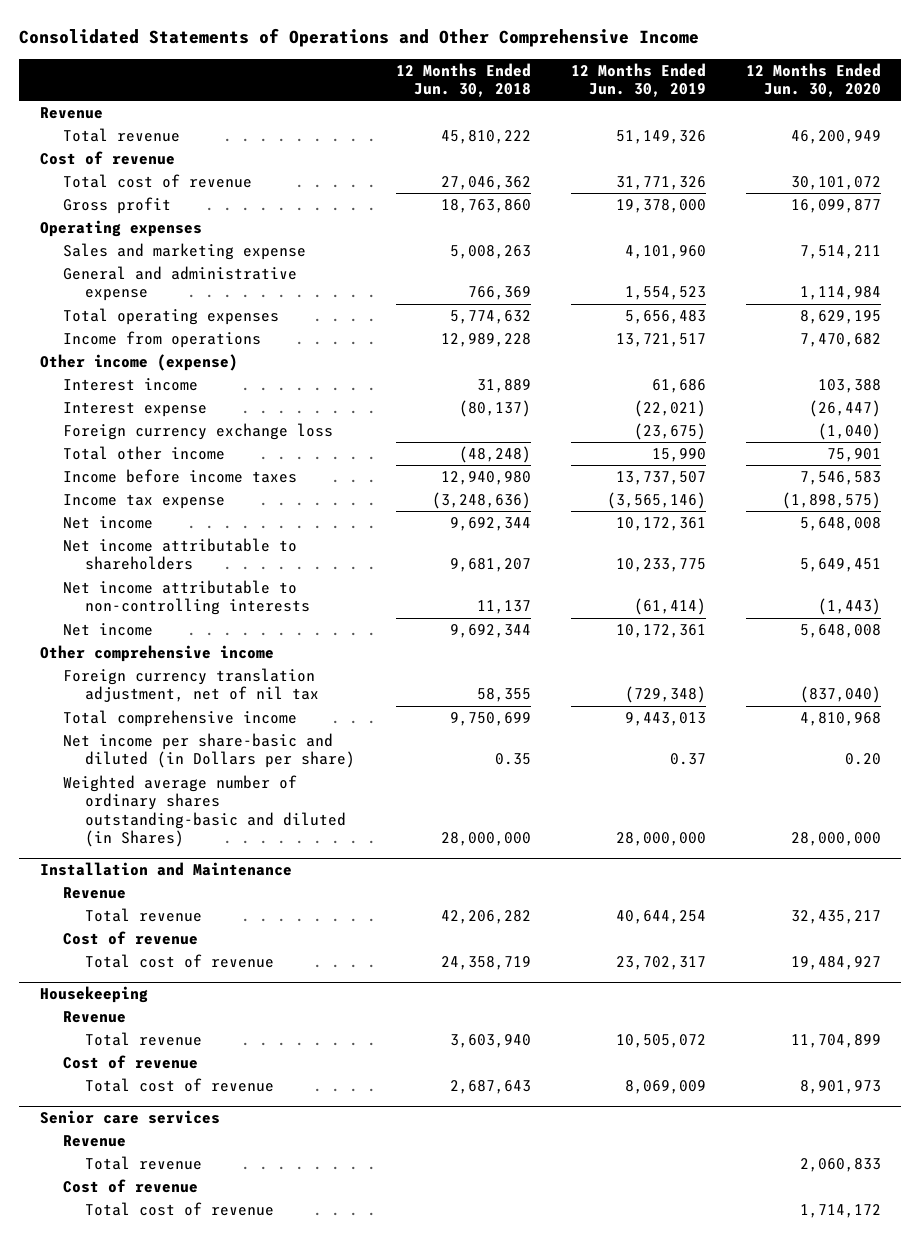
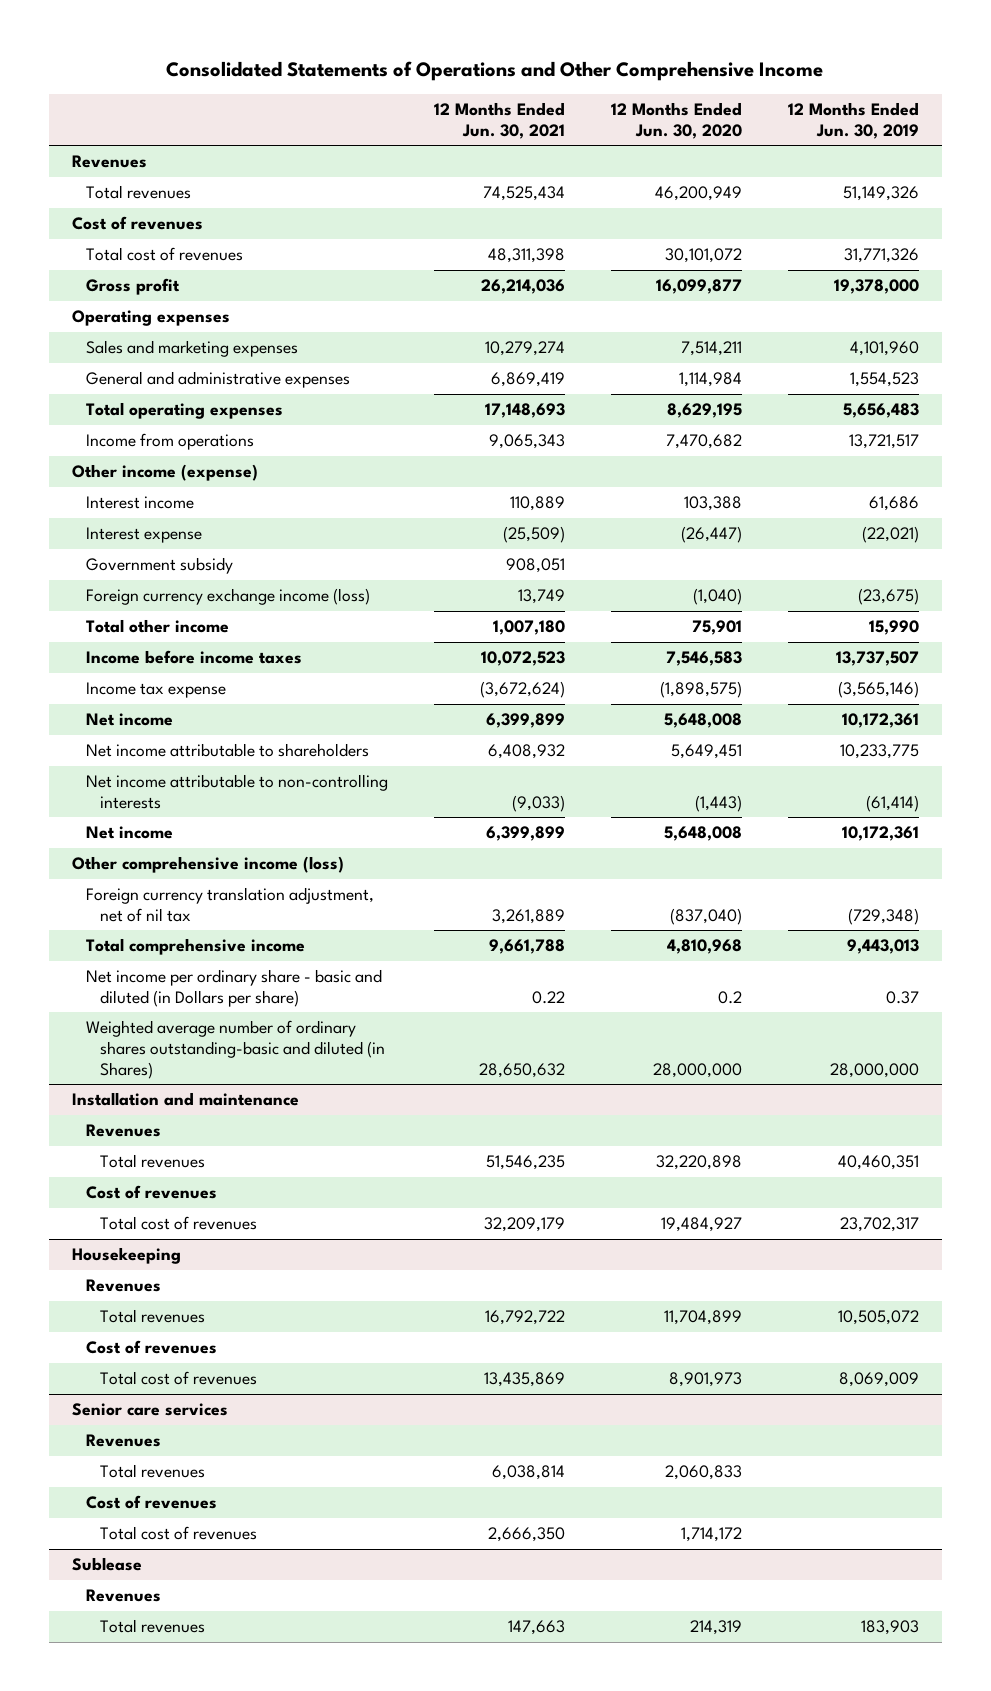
- | 12 Months Ended Jun. 30, 2018 | 12 Months Ended Jun. 30, 2019 | 12 Months Ended Jun. 30, 2020
+ | 12 Months Ended Jun. 30, 2021 | 12 Months Ended Jun. 30, 2020 | 12 Months Ended Jun. 30, 2019
- Revenue
- Total revenue | 45,810,222 | 51,149,326 | 46,200,949
- Cost of revenue
- Total cost of revenue | 27,046,362 | 31,771,326 | 30,101,072
+ Revenues
+ Total revenues | 74,525,434 | 46,200,949 | 51,149,326
+ Cost of revenues
+ Total cost of revenues | 48,311,398 | 30,101,072 | 31,771,326
- Sales and marketing expense | 5,008,263 | 4,101,960 | 7,514,211
- General and administrative expense | 766,369 | 1,554,523 | 1,114,984
+ Sales and marketing expenses | 10,279,274 | 7,514,211 | 4,101,960
+ General and administrative expenses | 6,869,419 | 1,114,984 | 1,554,523
- Foreign currency exchange loss | | (23,675) | (1,040)
+ Government subsidy | 908,051 | |
+ Foreign currency exchange income (loss) | 13,749 | (1,040) | (23,675)
- Other comprehensive income
+ Other comprehensive income (loss)
- Net income per share-basic and diluted (in Dollars per share) | 0.35 | 0.37 | 0.20
+ Net income per ordinary share - basic and diluted (in Dollars per share) | 0.22 | 0.2 | 0.37
- Installation and Maintenance
- Revenue
- Total revenue | 42,206,282 | 40,644,254 | 32,435,217
- Cost of revenue
- Total cost of revenue | 24,358,719 | 23,702,317 | 19,484,927
+ Installation and maintenance
+ Revenues
+ Total revenues | 51,546,235 | 32,220,898 | 40,460,351
+ Cost of revenues
+ Total cost of revenues | 32,209,179 | 19,484,927 | 23,702,317
@ Housekeeping
- Revenue
- Total revenue | 3,603,940 | 10,505,072 | 11,704,899
- Cost of revenue
- Total cost of revenue | 2,687,643 | 8,069,009 | 8,901,973
+ Revenues
+ Total revenues | 16,792,722 | 11,704,899 | 10,505,072
+ Cost of revenues
+ Total cost of revenues | 13,435,869 | 8,901,973 | 8,069,009
@ Senior care services
- Revenue
- Total revenue | | | 2,060,833
- Cost of revenue
- Total cost of revenue | | | 1,714,172
+ Revenues
+ Total revenues | 6,038,814 | 2,060,833 |
+ Cost of revenues
+ Total cost of revenues | 2,666,350 | 1,714,172 |
+ Sublease
+ Revenues
+ Total revenues | 147,663 | 214,319 | 183,903

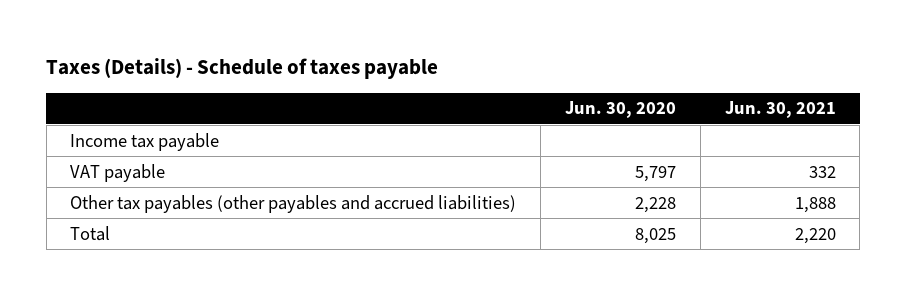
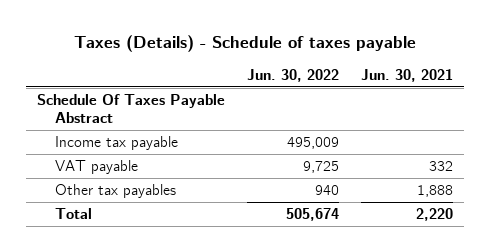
- | Jun. 30, 2020 | Jun. 30, 2021
+ | Jun. 30, 2022 | Jun. 30, 2021
+ Schedule Of Taxes Payable Abstract
- Other tax payables (other payables and accrued liabilities) | 2,228 | 1,888
+ Other tax payables | 940 | 1,888

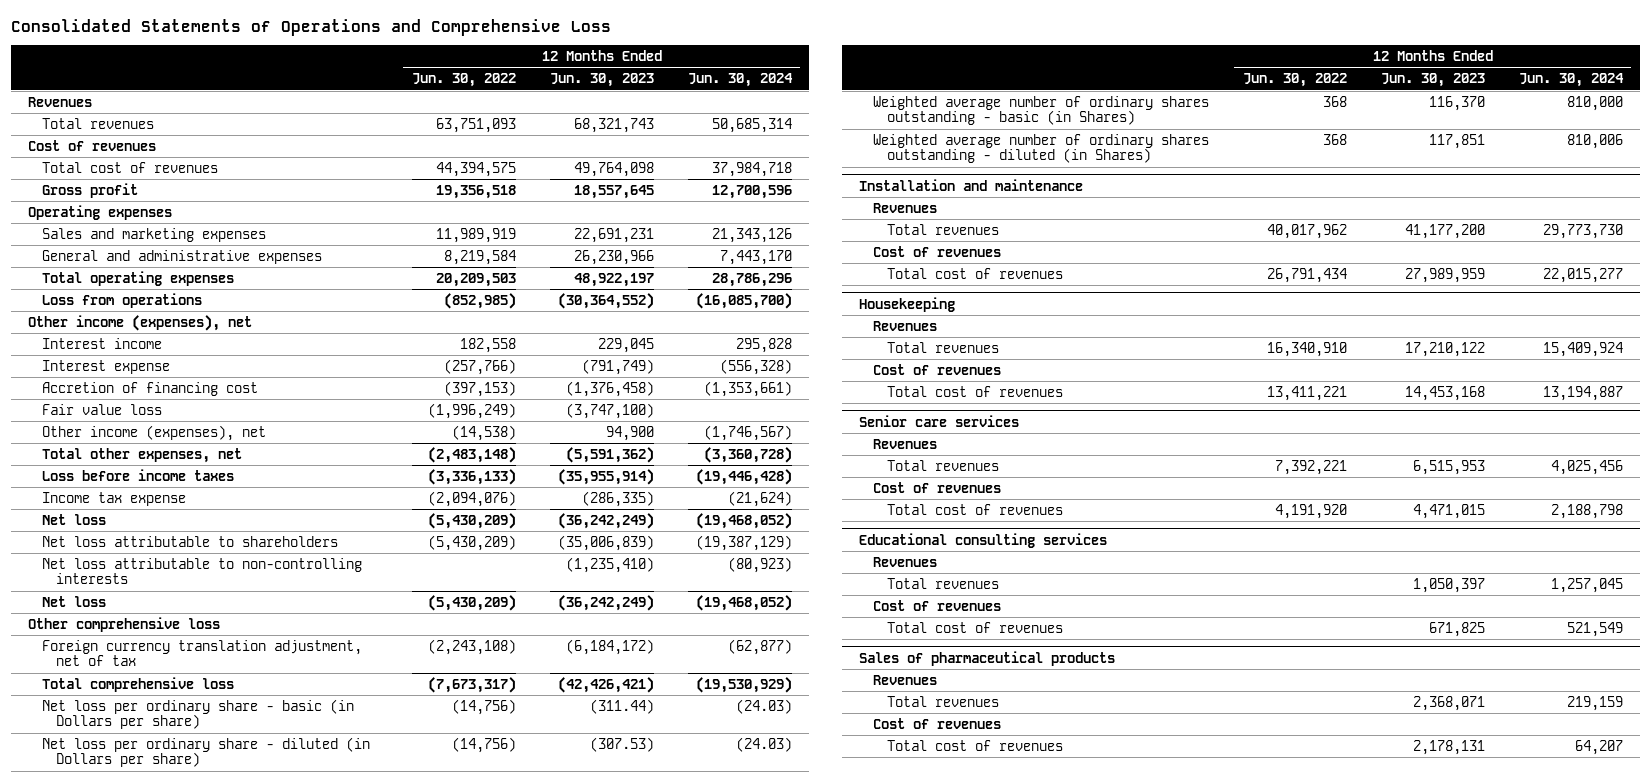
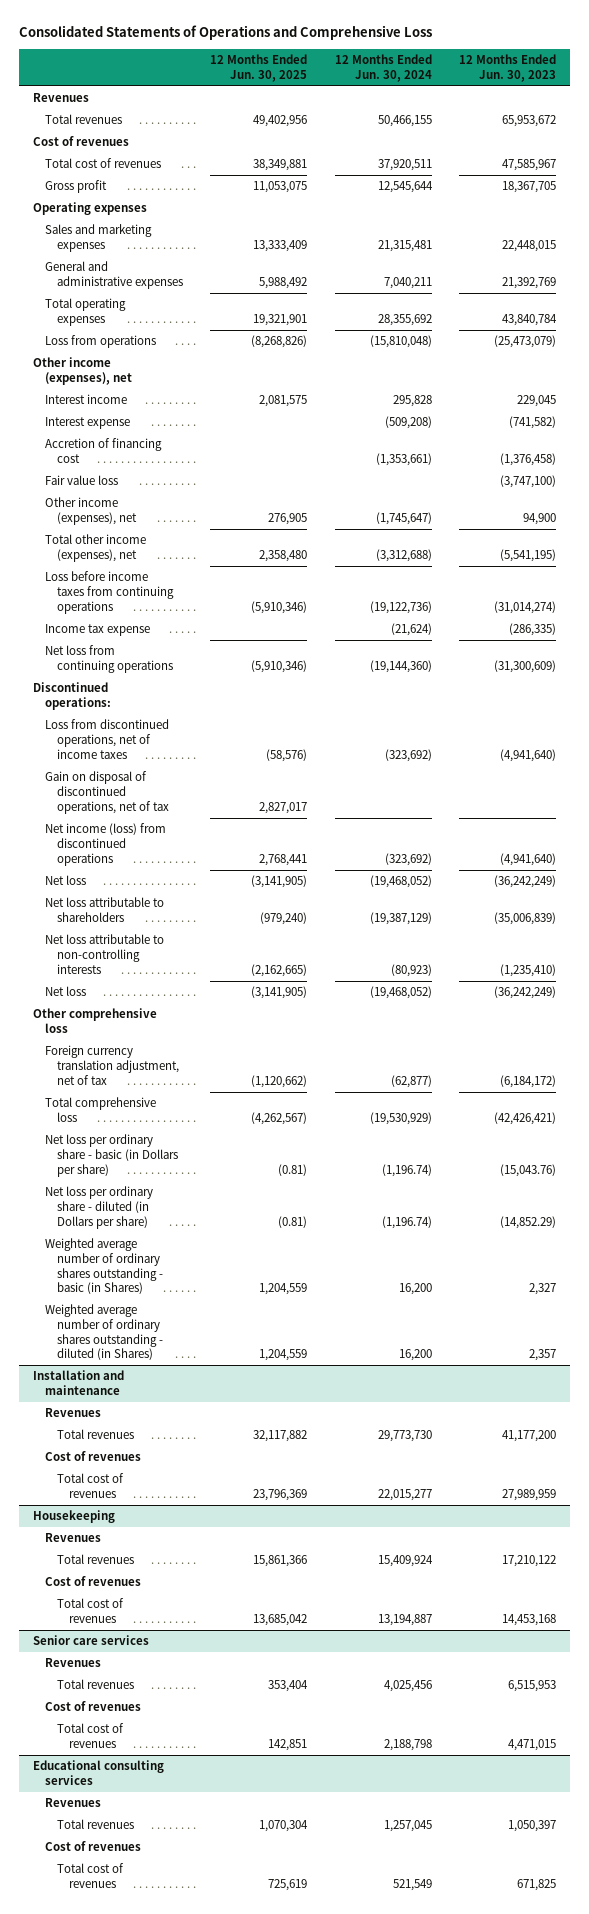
- | 12 Months Ended Jun. 30, 2022 | 12 Months Ended Jun. 30, 2023 | 12 Months Ended Jun. 30, 2024
+ | 12 Months Ended Jun. 30, 2025 | 12 Months Ended Jun. 30, 2024 | 12 Months Ended Jun. 30, 2023
- Total revenues | 63,751,093 | 68,321,743 | 50,685,314
+ Total revenues | 49,402,956 | 50,466,155 | 65,953,672
- Total cost of revenues | 44,394,575 | 49,764,098 | 37,984,718
- Gross profit | 19,356,518 | 18,557,645 | 12,700,596
+ Total cost of revenues | 38,349,881 | 37,920,511 | 47,585,967
+ Gross profit | 11,053,075 | 12,545,644 | 18,367,705
- Sales and marketing expenses | 11,989,919 | 22,691,231 | 21,343,126
- General and administrative expenses | 8,219,584 | 26,230,966 | 7,443,170
- Total operating expenses | 20,209,503 | 48,922,197 | 28,786,296
- Loss from operations | (852,985) | (30,364,552) | (16,085,700)
+ Sales and marketing expenses | 13,333,409 | 21,315,481 | 22,448,015
+ General and administrative expenses | 5,988,492 | 7,040,211 | 21,392,769
+ Total operating expenses | 19,321,901 | 28,355,692 | 43,840,784
+ Loss from operations | (8,268,826) | (15,810,048) | (25,473,079)
- Interest expense | (257,766) | (791,749) | (556,328)
+ Interest expense | | (509,208) | (741,582)
- Other income (expenses), net | (14,538) | 94,900 | (1,746,567)
- Total other expenses, net | (2,483,148) | (5,591,362) | (3,360,728)
- Loss before income taxes | (3,336,133) | (35,955,914) | (19,446,428)
+ Other income (expenses), net | 276,905 | (1,745,647) | 94,900
+ Total other income (expenses), net | 2,358,480 | (3,312,688) | (5,541,195)
+ Loss before income taxes from continuing operations | (5,910,346) | (19,122,736) | (31,014,274)
+ Net loss from continuing operations | (5,910,346) | (19,144,360) | (31,300,609)
+ Discontinued operations:
+ Loss from discontinued operations, net of income taxes | (58,576) | (323,692) | (4,941,640)
+ Gain on disposal of discontinued operations, net of tax | 2,827,017 | |
+ Net income (loss) from discontinued operations | 2,768,441 | (323,692) | (4,941,640)
- Net loss per ordinary share - basic (in Dollars per share) | (14,756) | (311.44) | (24.03)
- Net loss per ordinary share - diluted (in Dollars per share) | (14,756) | (307.53) | (24.03)
- Weighted average number of ordinary shares outstanding - basic (in Shares) | 368 | 116,370 | 810,000
- Weighted average number of ordinary shares outstanding - diluted (in Shares) | 368 | 117,851 | 810,006
+ Net loss per ordinary share - basic (in Dollars per share) | (0.81) | (1,196.74) | (15,043.76)
+ Net loss per ordinary share - diluted (in Dollars per share) | (0.81) | (1,196.74) | (14,852.29)
+ Weighted average number of ordinary shares outstanding - basic (in Shares) | 1,204,559 | 16,200 | 2,327
+ Weighted average number of ordinary shares outstanding - diluted (in Shares) | 1,204,559 | 16,200 | 2,357
- Sales of pharmaceutical products
- Revenues
- Total revenues | | 2,368,071 | 219,159
- Cost of revenues
- Total cost of revenues | | 2,178,131 | 64,207

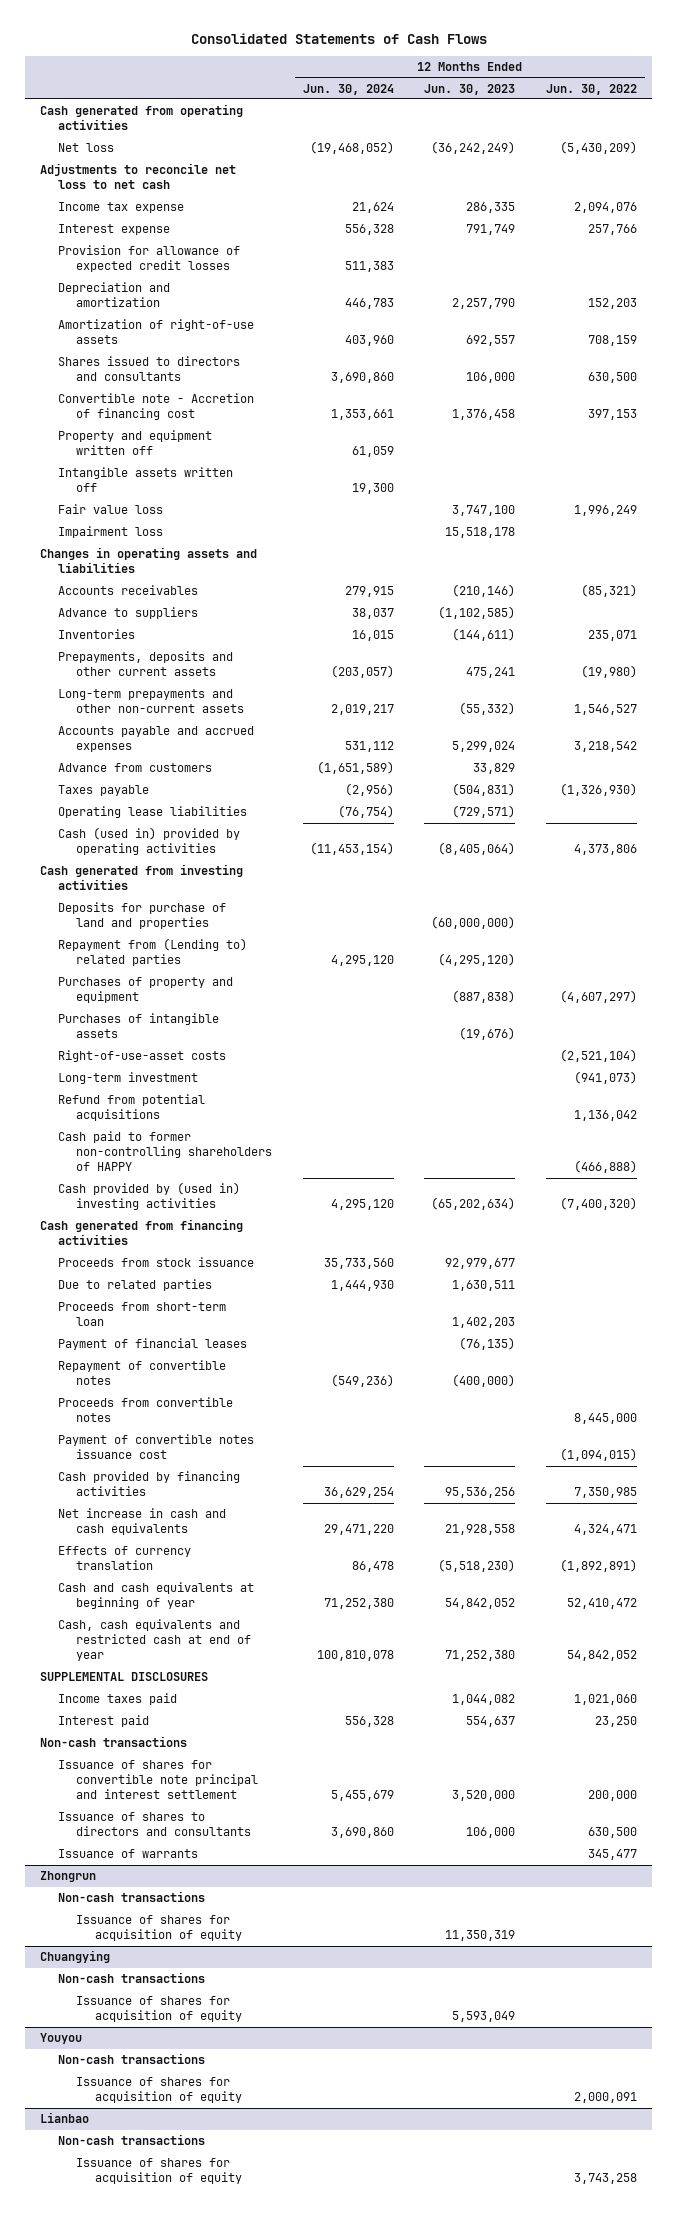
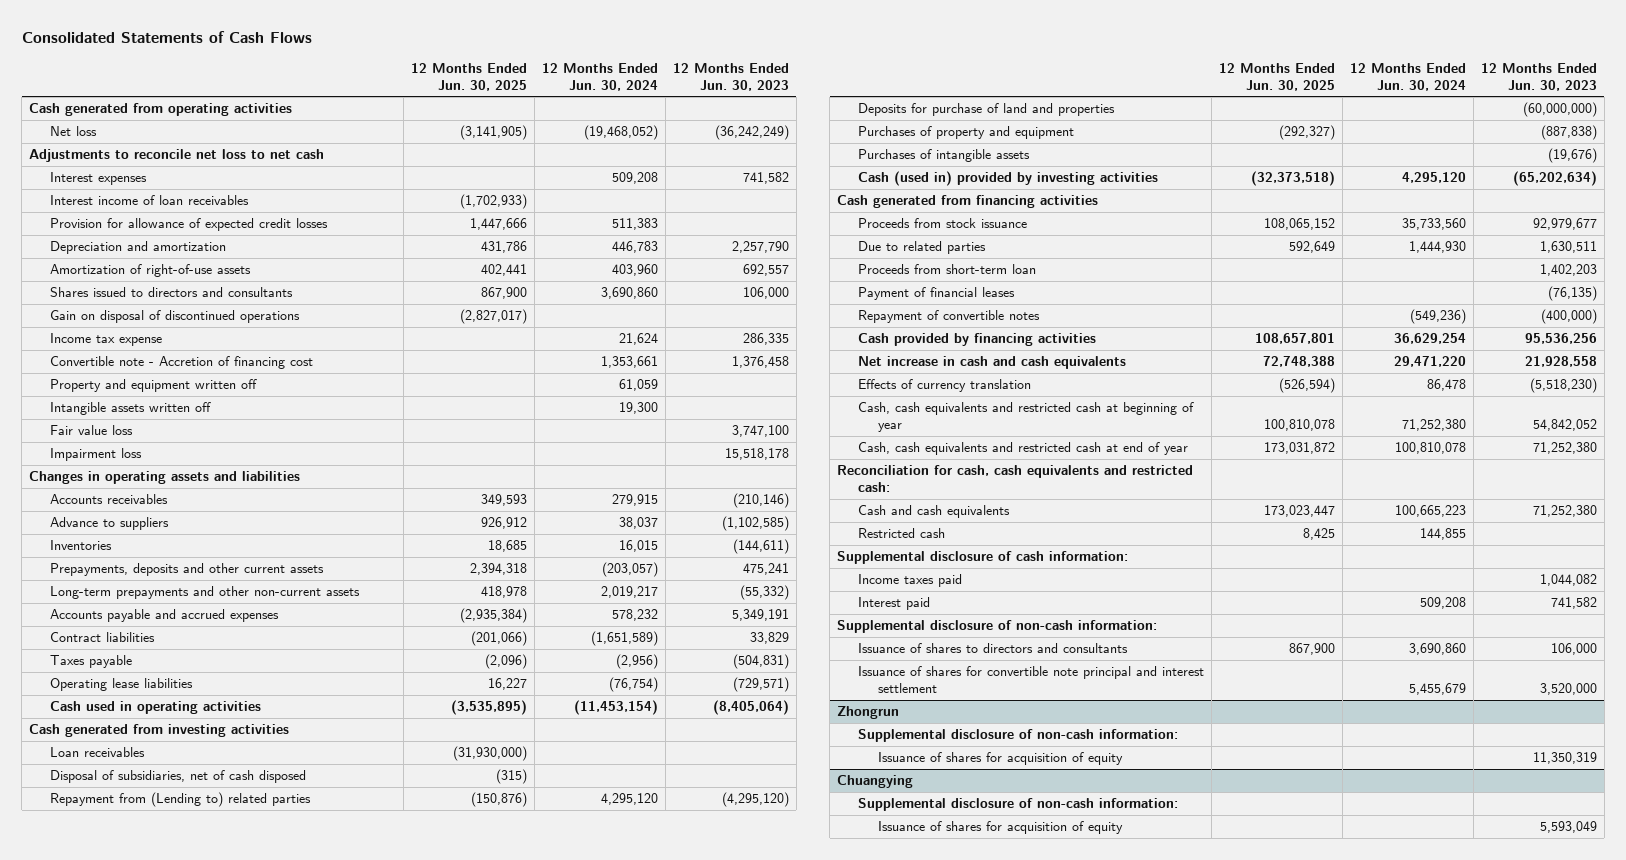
- | 12 Months Ended Jun. 30, 2024 | 12 Months Ended Jun. 30, 2023 | 12 Months Ended Jun. 30, 2022
+ | 12 Months Ended Jun. 30, 2025 | 12 Months Ended Jun. 30, 2024 | 12 Months Ended Jun. 30, 2023
- Interest expense | 556,328 | 791,749 | 257,766
+ Interest expenses | | 509,208 | 741,582
+ Interest income of loan receivables | (1,702,933) | |
+ Gain on disposal of discontinued operations | (2,827,017) | |
moved down: Income tax expense | | 21,624 | 286,335
- Accounts payable and accrued expenses | 531,112 | 5,299,024 | 3,218,542
- Advance from customers | (1,651,589) | 33,829 |
+ Accounts payable and accrued expenses | (2,935,384) | 578,232 | 5,349,191
+ Contract liabilities | (201,066) | (1,651,589) | 33,829
- Cash (used in) provided by operating activities | (11,453,154) | (8,405,064) | 4,373,806
+ Cash used in operating activities | (3,535,895) | (11,453,154) | (8,405,064)
+ Loan receivables | (31,930,000) | |
+ Disposal of subsidiaries, net of cash disposed | (315) | |
moved down: Deposits for purchase of land and properties | | | (60,000,000)
- Right-of-use-asset costs | | | (2,521,104)
- Long-term investment | | | (941,073)
- Refund from potential acquisitions | | | 1,136,042
- Cash paid to former non-controlling shareholders of HAPPY | | | (466,888)
- Cash provided by (used in) investing activities | 4,295,120 | (65,202,634) | (7,400,320)
+ Cash (used in) provided by investing activities | (32,373,518) | 4,295,120 | (65,202,634)
- Proceeds from convertible notes | | | 8,445,000
- Payment of convertible notes issuance cost | | | (1,094,015)
- Cash and cash equivalents at beginning of year | 71,252,380 | 54,842,052 | 52,410,472
+ Cash, cash equivalents and restricted cash at beginning of year | 100,810,078 | 71,252,380 | 54,842,052
- SUPPLEMENTAL DISCLOSURES
+ Reconciliation for cash, cash equivalents and restricted cash:
+ Cash and cash equivalents | 173,023,447 | 100,665,223 | 71,252,380
+ Restricted cash | 8,425 | 144,855 |
+ Supplemental disclosure of cash information:
- Interest paid | 556,328 | 554,637 | 23,250
- Non-cash transactions
+ Interest paid | | 509,208 | 741,582
+ Supplemental disclosure of non-cash information:
- Issuance of warrants | | | 345,477
moved down: Issuance of shares for convertible note principal and interest settlement | | 5,455,679 | 3,520,000
@ Zhongrun
- Non-cash transactions
+ Supplemental disclosure of non-cash information:
@ Chuangying
- Non-cash transactions
+ Supplemental disclosure of non-cash information:
- Youyou
- Non-cash transactions
- Issuance of shares for acquisition of equity | | | 2,000,091
- Lianbao
- Non-cash transactions
- Issuance of shares for acquisition of equity | | | 3,743,258

